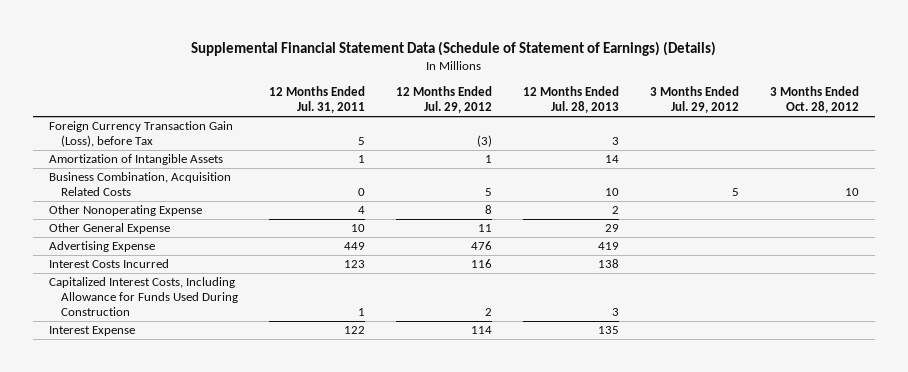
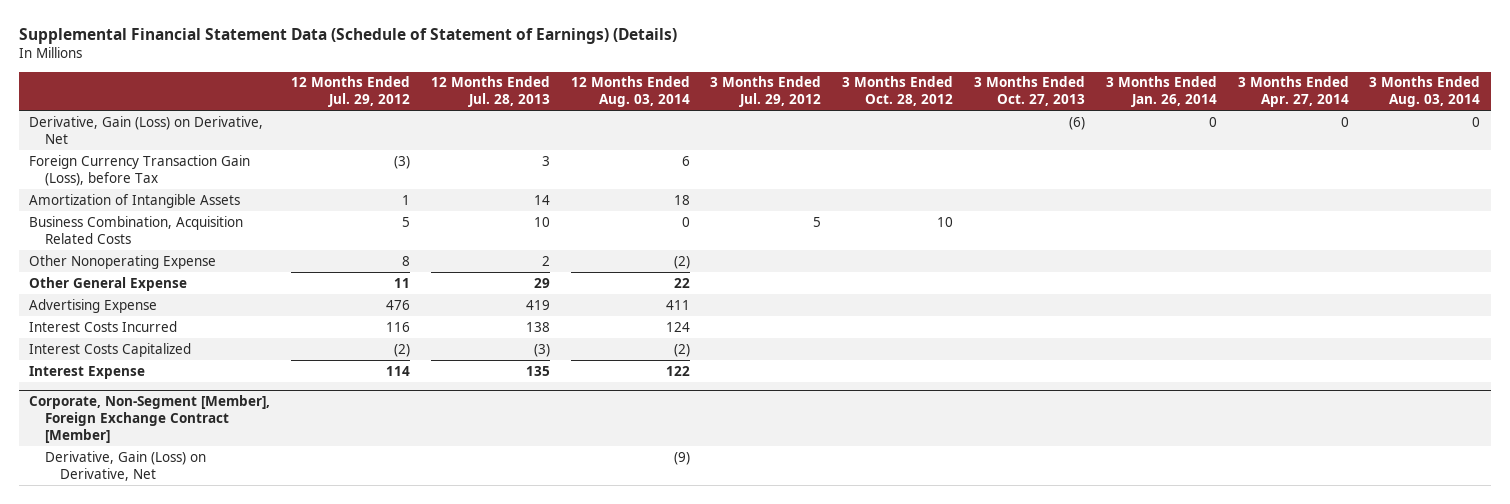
- | 12 Months Ended Jul. 31, 2011 | 12 Months Ended Jul. 29, 2012 | 12 Months Ended Jul. 28, 2013 | 3 Months Ended Jul. 29, 2012 | 3 Months Ended Oct. 28, 2012
+ | 12 Months Ended Jul. 29, 2012 | 12 Months Ended Jul. 28, 2013 | 12 Months Ended Aug. 03, 2014 | 3 Months Ended Jul. 29, 2012 | 3 Months Ended Oct. 28, 2012 | 3 Months Ended Oct. 27, 2013 | 3 Months Ended Jan. 26, 2014 | 3 Months Ended Apr. 27, 2014 | 3 Months Ended Aug. 03, 2014
+ Derivative, Gain (Loss) on Derivative, Net | | | | | | (6) | 0 | 0 | 0
- Capitalized Interest Costs, Including Allowance for Funds Used During Construction | 1 | 2 | 3 | |
+ Interest Costs Capitalized | (2) | (3) | (2) | | | | | |
+ Corporate, Non-Segment [Member], Foreign Exchange Contract [Member]
+ Derivative, Gain (Loss) on Derivative, Net | | | (9) | | | | | |

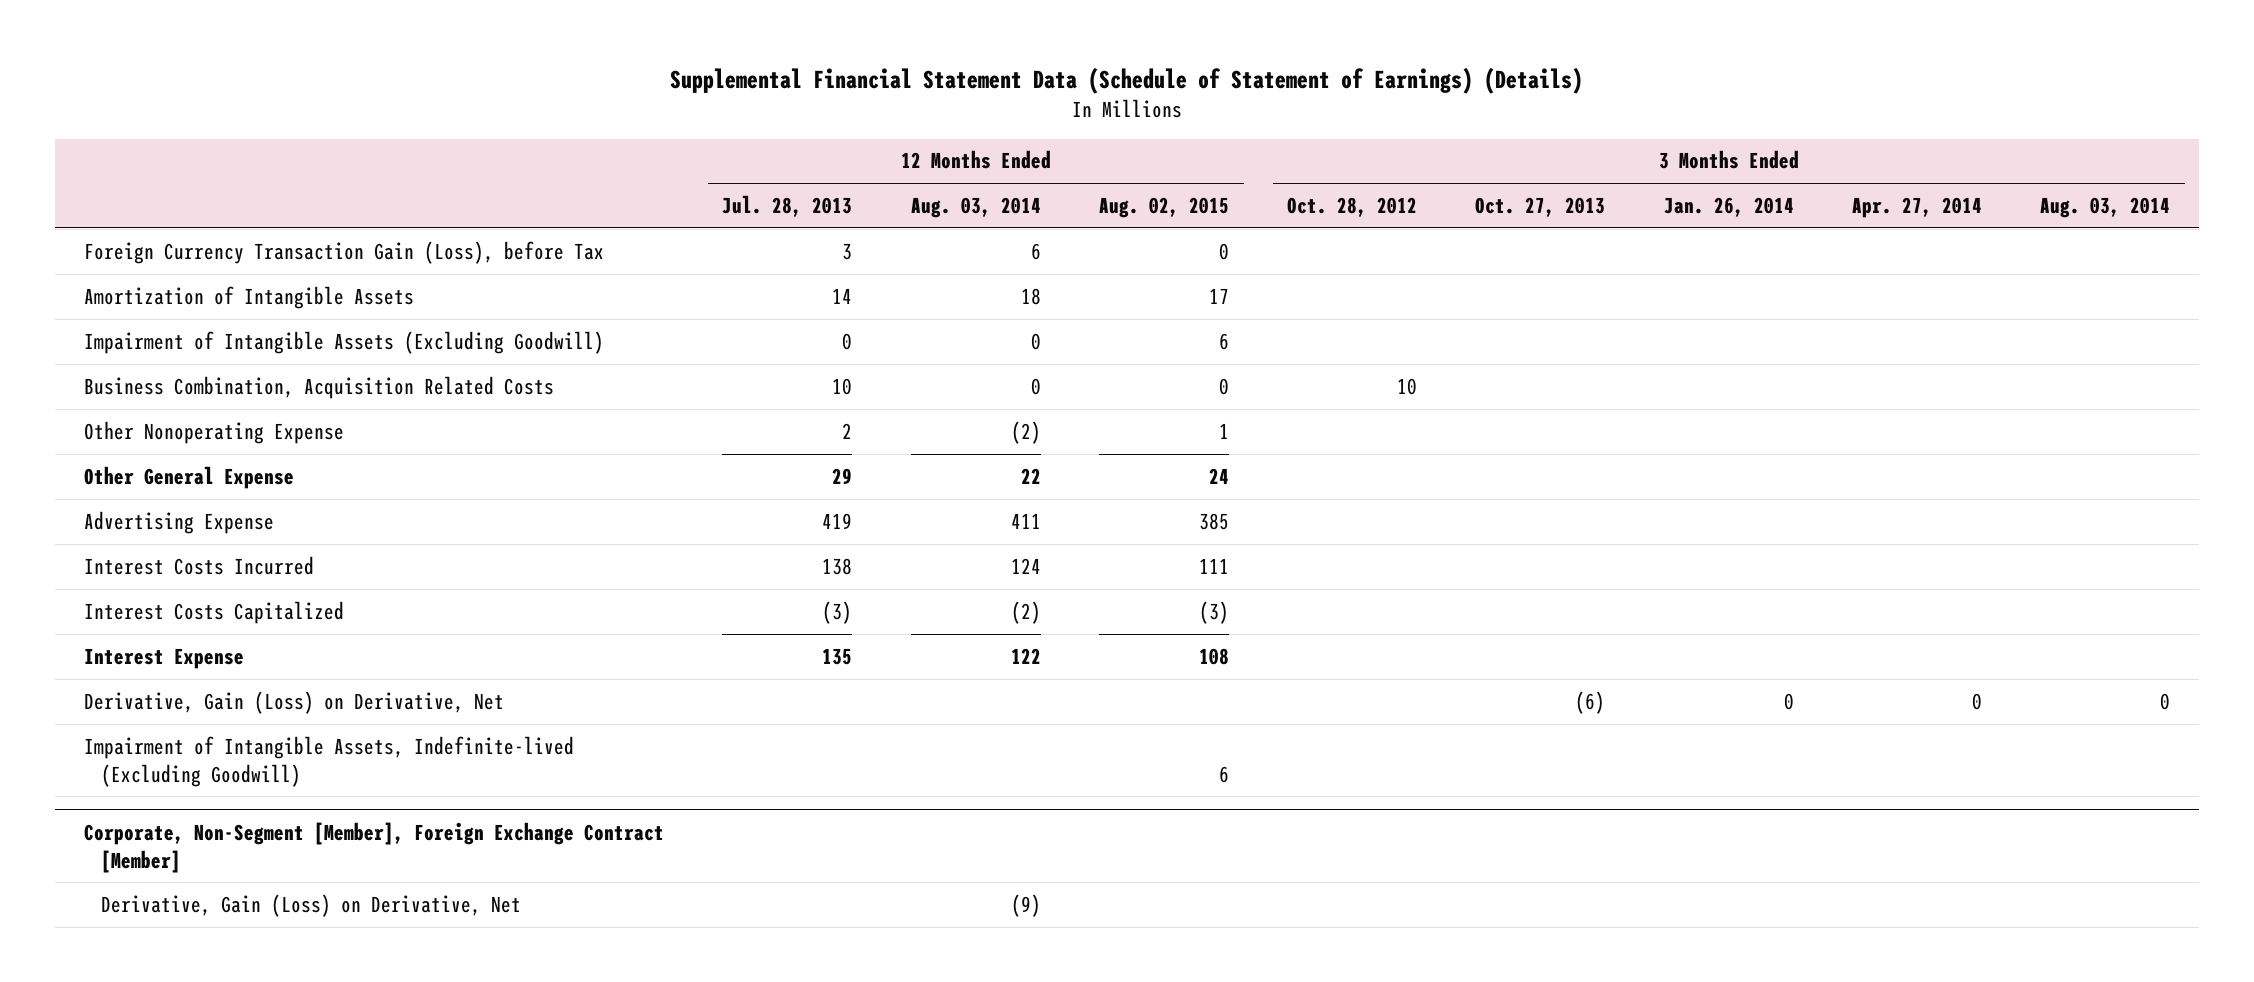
- | 12 Months Ended Jul. 29, 2012 | 12 Months Ended Jul. 28, 2013 | 12 Months Ended Aug. 03, 2014 | 3 Months Ended Jul. 29, 2012 | 3 Months Ended Oct. 28, 2012 | 3 Months Ended Oct. 27, 2013 | 3 Months Ended Jan. 26, 2014 | 3 Months Ended Apr. 27, 2014 | 3 Months Ended Aug. 03, 2014
+ | 12 Months Ended Jul. 28, 2013 | 12 Months Ended Aug. 03, 2014 | 12 Months Ended Aug. 02, 2015 | 3 Months Ended Oct. 28, 2012 | 3 Months Ended Oct. 27, 2013 | 3 Months Ended Jan. 26, 2014 | 3 Months Ended Apr. 27, 2014 | 3 Months Ended Aug. 03, 2014
+ Impairment of Intangible Assets (Excluding Goodwill) | 0 | 0 | 6 | | | | |
moved down: Derivative, Gain (Loss) on Derivative, Net | | | | | (6) | 0 | 0 | 0
+ Impairment of Intangible Assets, Indefinite-lived (Excluding Goodwill) | | | 6 | | | | |

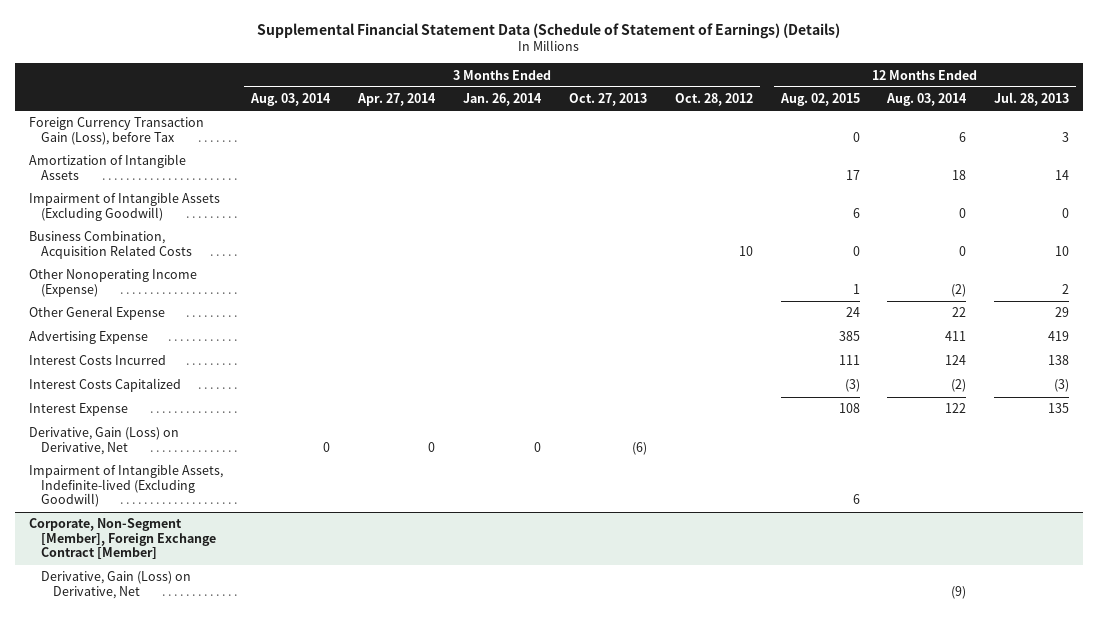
- | 12 Months Ended Jul. 28, 2013 | 12 Months Ended Aug. 03, 2014 | 12 Months Ended Aug. 02, 2015 | 3 Months Ended Oct. 28, 2012 | 3 Months Ended Oct. 27, 2013 | 3 Months Ended Jan. 26, 2014 | 3 Months Ended Apr. 27, 2014 | 3 Months Ended Aug. 03, 2014
+ | 3 Months Ended Aug. 03, 2014 | 3 Months Ended Apr. 27, 2014 | 3 Months Ended Jan. 26, 2014 | 3 Months Ended Oct. 27, 2013 | 3 Months Ended Oct. 28, 2012 | 12 Months Ended Aug. 02, 2015 | 12 Months Ended Aug. 03, 2014 | 12 Months Ended Jul. 28, 2013
- Other Nonoperating Expense | 2 | (2) | 1 | | | | |
+ Other Nonoperating Income (Expense) | | | | | | 1 | (2) | 2

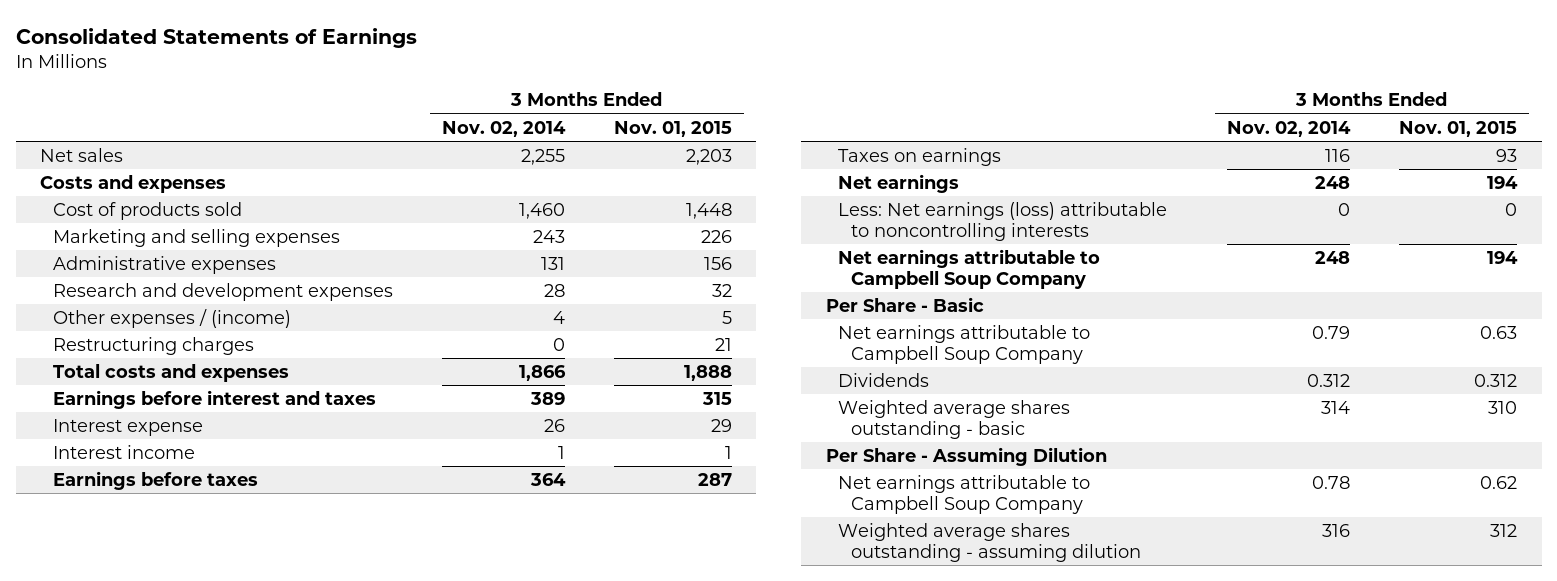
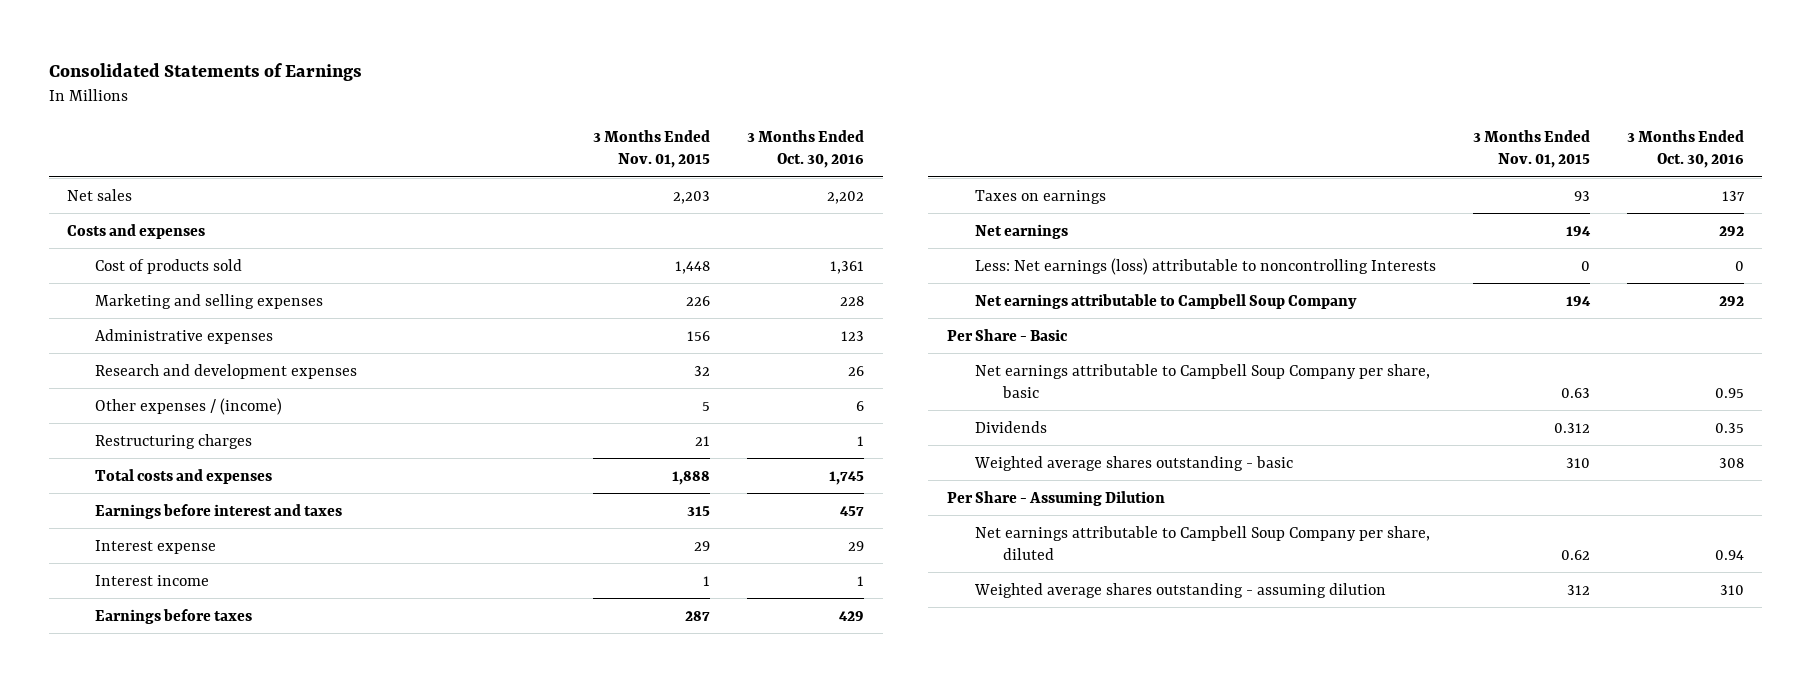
- | 3 Months Ended Nov. 02, 2014 | 3 Months Ended Nov. 01, 2015
+ | 3 Months Ended Nov. 01, 2015 | 3 Months Ended Oct. 30, 2016
- Less: Net earnings (loss) attributable to noncontrolling interests | 0 | 0
+ Less: Net earnings (loss) attributable to noncontrolling Interests | 0 | 0
- Net earnings attributable to Campbell Soup Company | 0.79 | 0.63
+ Net earnings attributable to Campbell Soup Company per share, basic | 0.63 | 0.95
- Net earnings attributable to Campbell Soup Company | 0.78 | 0.62
+ Net earnings attributable to Campbell Soup Company per share, diluted | 0.62 | 0.94

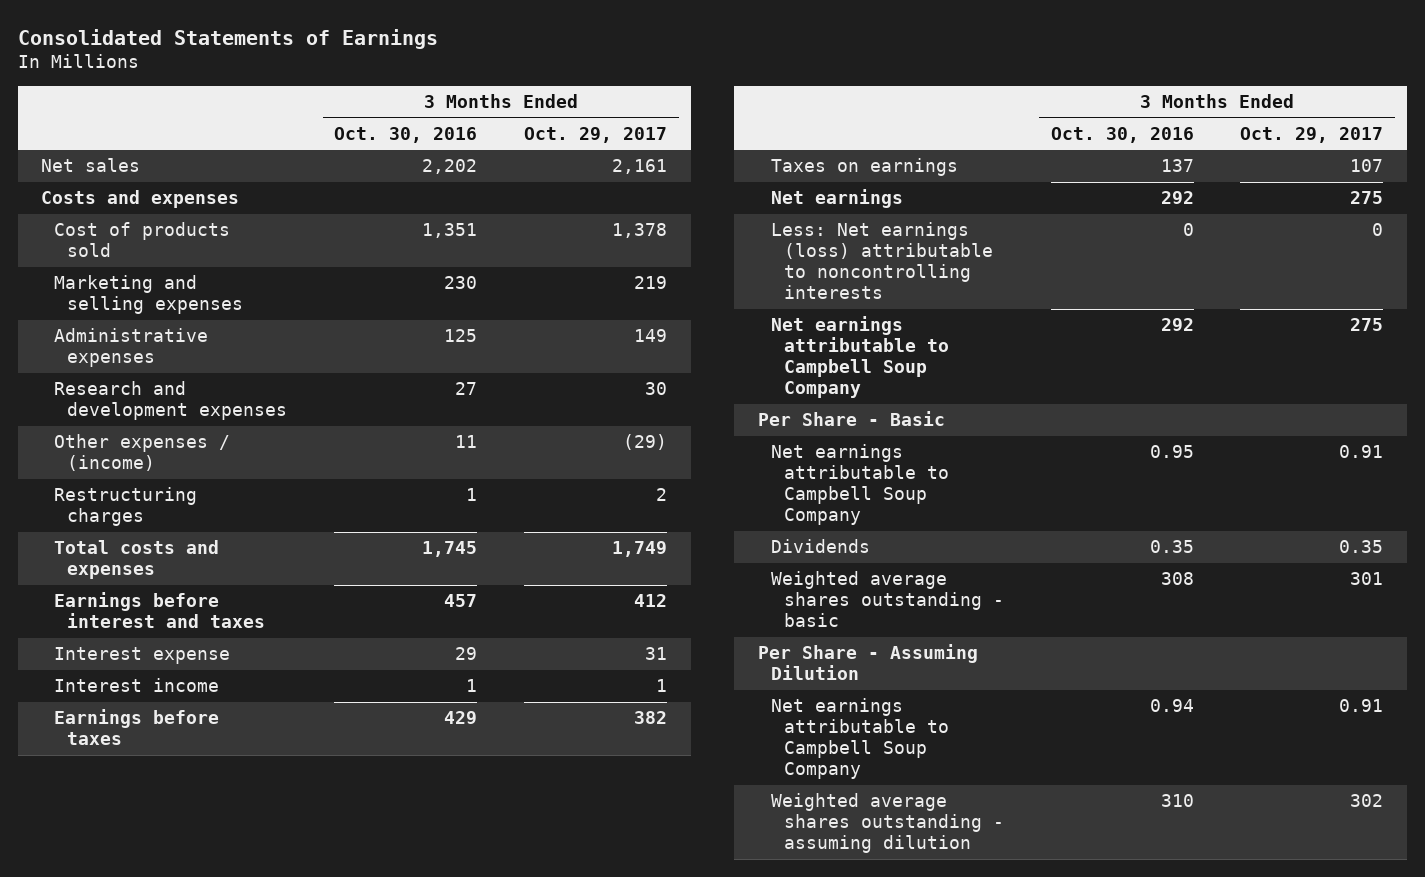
- | 3 Months Ended Nov. 01, 2015 | 3 Months Ended Oct. 30, 2016
+ | 3 Months Ended Oct. 30, 2016 | 3 Months Ended Oct. 29, 2017
- Cost of products sold | 1,448 | 1,361
- Marketing and selling expenses | 226 | 228
- Administrative expenses | 156 | 123
- Research and development expenses | 32 | 26
- Other expenses / (income) | 5 | 6
+ Cost of products sold | 1,351 | 1,378
+ Marketing and selling expenses | 230 | 219
+ Administrative expenses | 125 | 149
+ Research and development expenses | 27 | 30
+ Other expenses / (income) | 11 | (29)
- Less: Net earnings (loss) attributable to noncontrolling Interests | 0 | 0
+ Less: Net earnings (loss) attributable to noncontrolling interests | 0 | 0
- Net earnings attributable to Campbell Soup Company per share, basic | 0.63 | 0.95
+ Net earnings attributable to Campbell Soup Company | 0.95 | 0.91
- Net earnings attributable to Campbell Soup Company per share, diluted | 0.62 | 0.94
+ Net earnings attributable to Campbell Soup Company | 0.94 | 0.91

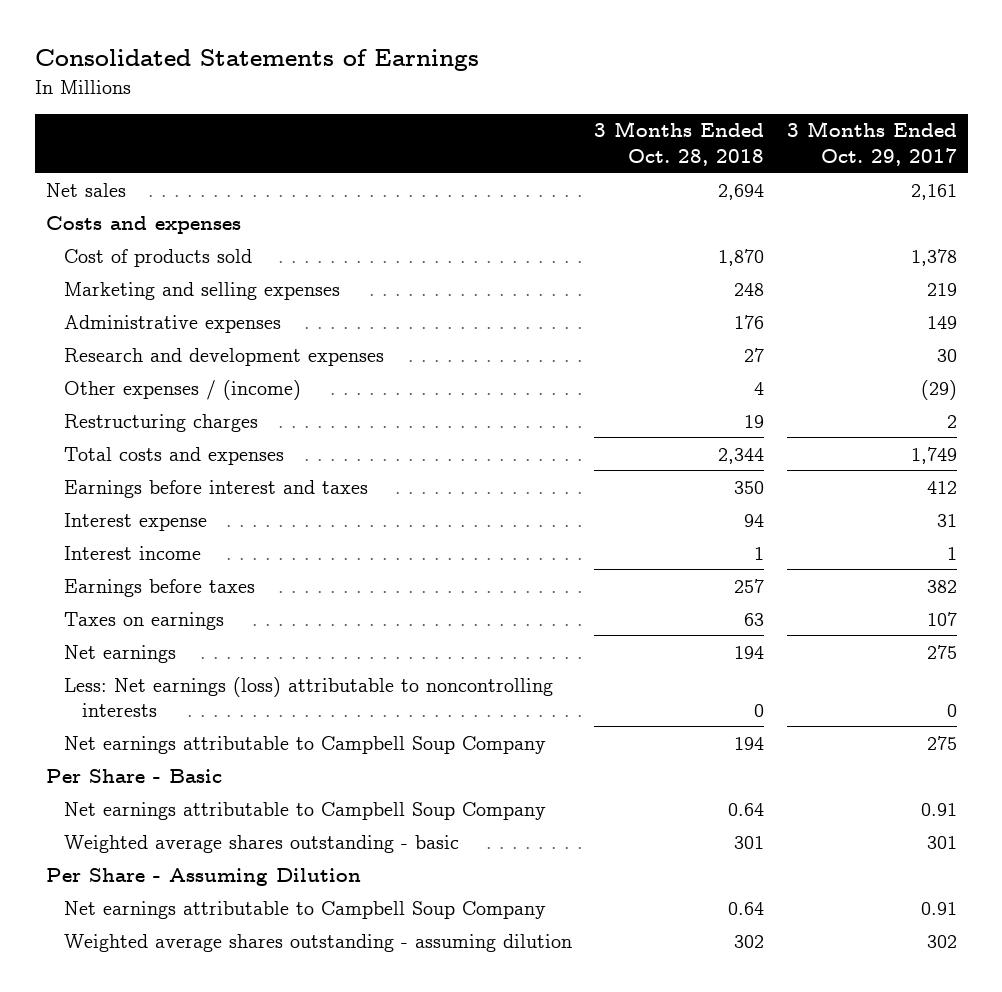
- | 3 Months Ended Oct. 30, 2016 | 3 Months Ended Oct. 29, 2017
+ | 3 Months Ended Oct. 28, 2018 | 3 Months Ended Oct. 29, 2017
- Dividends | 0.35 | 0.35

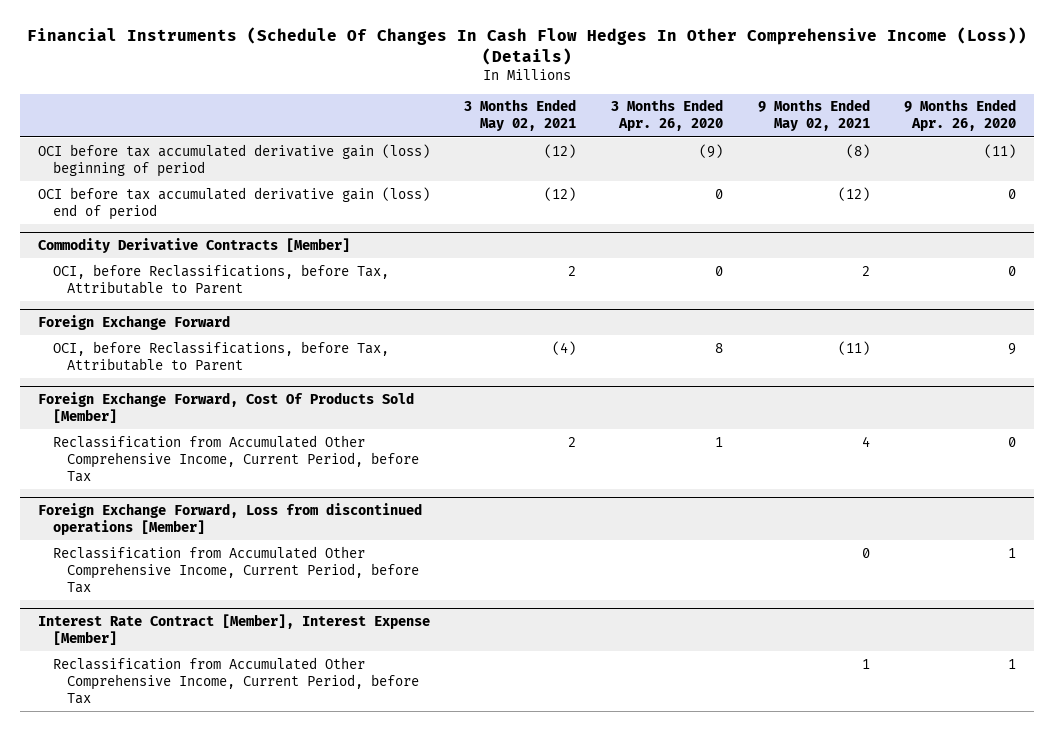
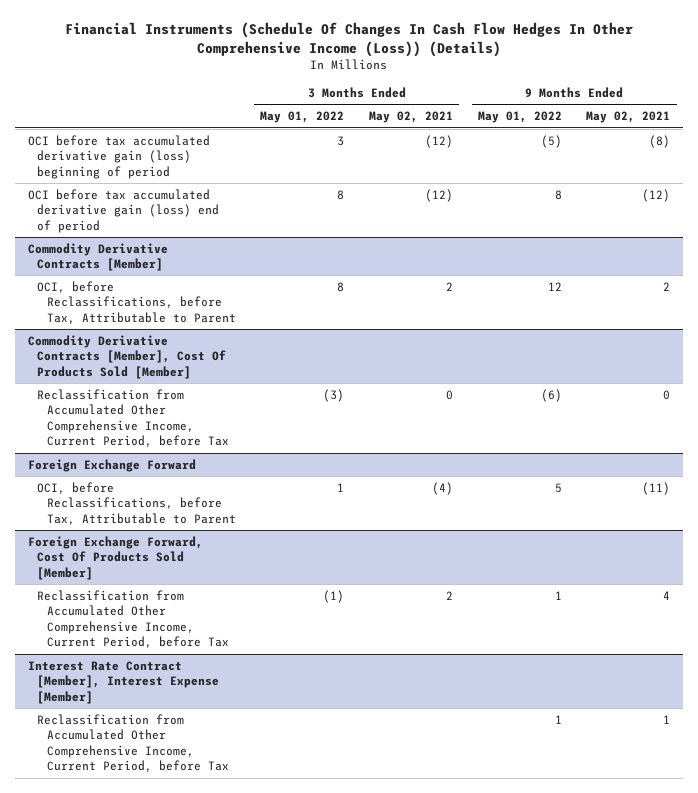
- | 3 Months Ended May 02, 2021 | 3 Months Ended Apr. 26, 2020 | 9 Months Ended May 02, 2021 | 9 Months Ended Apr. 26, 2020
+ | 3 Months Ended May 01, 2022 | 3 Months Ended May 02, 2021 | 9 Months Ended May 01, 2022 | 9 Months Ended May 02, 2021
+ Commodity Derivative Contracts [Member], Cost Of Products Sold [Member]
+ Reclassification from Accumulated Other Comprehensive Income, Current Period, before Tax | (3) | 0 | (6) | 0
- Foreign Exchange Forward, Loss from discontinued operations [Member]
- Reclassification from Accumulated Other Comprehensive Income, Current Period, before Tax | | | 0 | 1

